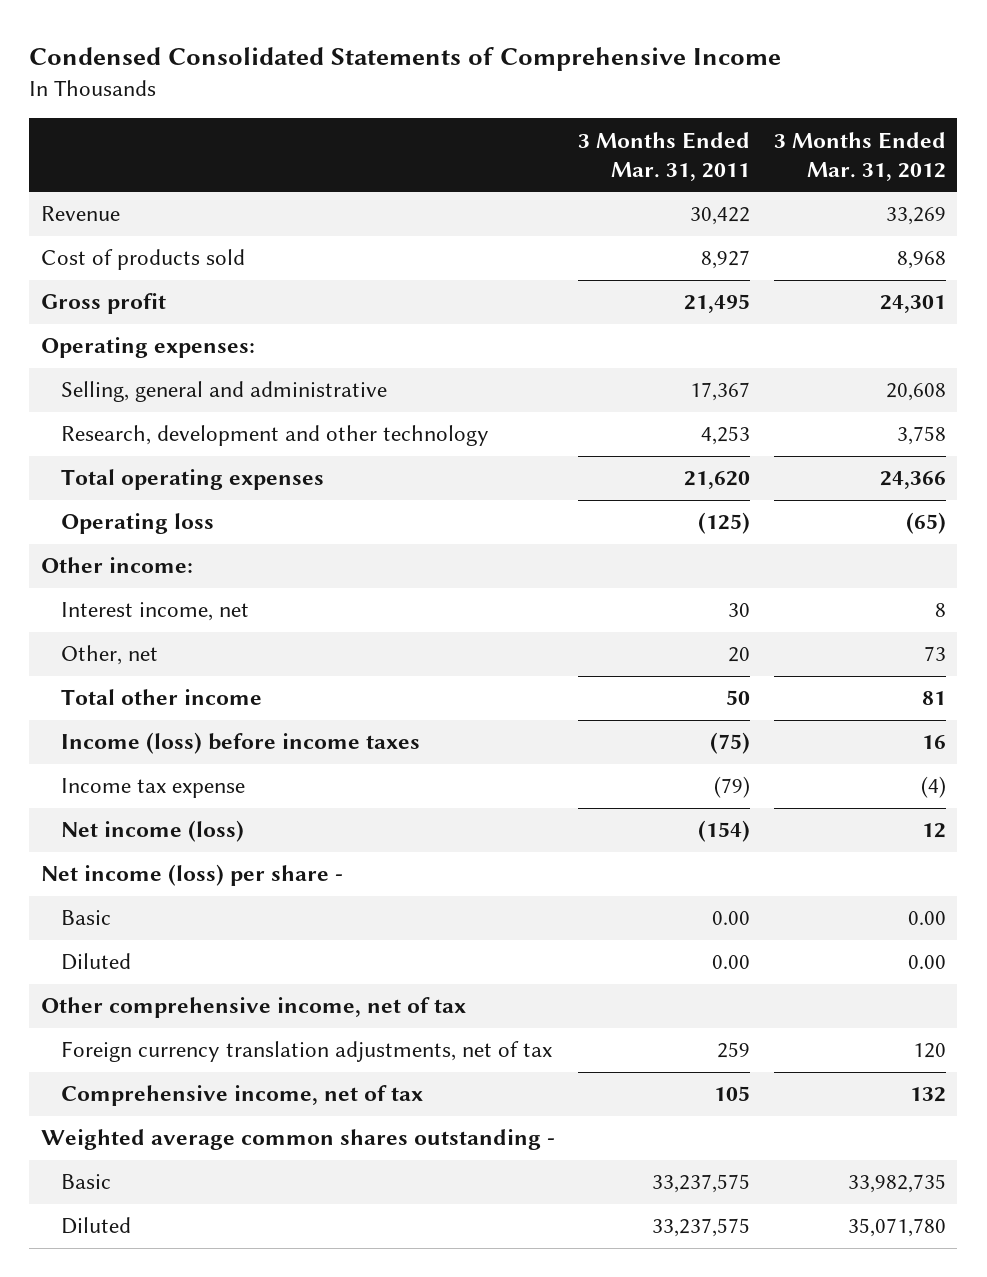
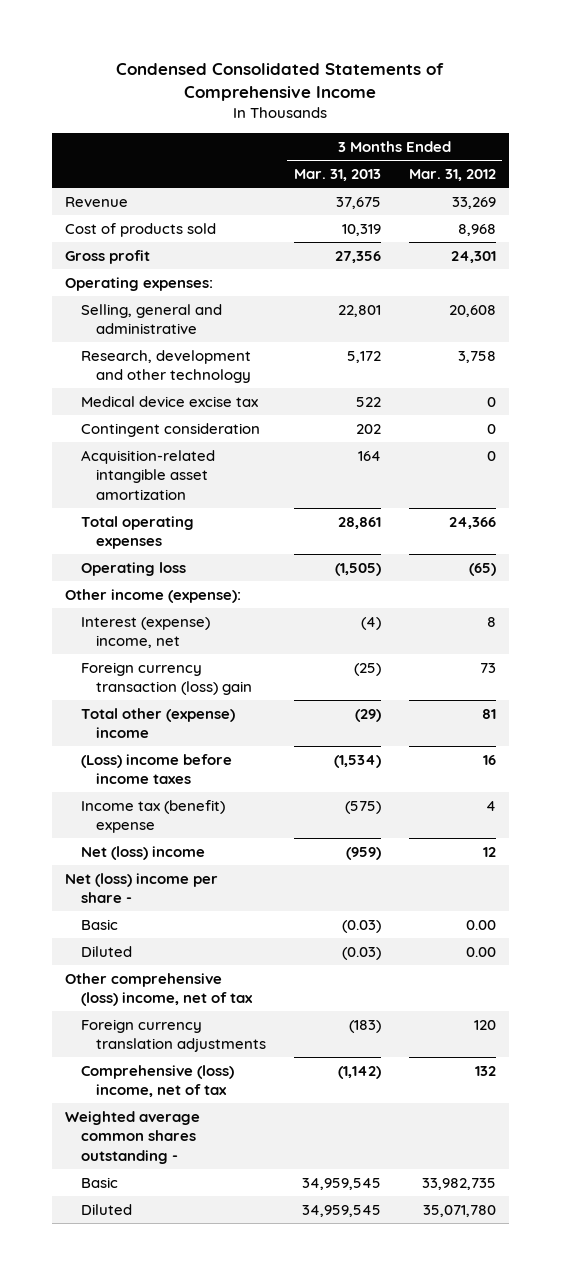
- | 3 Months Ended Mar. 31, 2011 | 3 Months Ended Mar. 31, 2012
+ | 3 Months Ended Mar. 31, 2013 | 3 Months Ended Mar. 31, 2012
+ Medical device excise tax | 522 | 0
+ Contingent consideration | 202 | 0
+ Acquisition-related intangible asset amortization | 164 | 0
- Other income:
- Interest income, net | 30 | 8
- Other, net | 20 | 73
- Total other income | 50 | 81
- Income (loss) before income taxes | (75) | 16
- Income tax expense | (79) | (4)
- Net income (loss) | (154) | 12
- Net income (loss) per share -
+ Other income (expense):
+ Interest (expense) income, net | (4) | 8
+ Foreign currency transaction (loss) gain | (25) | 73
+ Total other (expense) income | (29) | 81
+ (Loss) income before income taxes | (1,534) | 16
+ Income tax (benefit) expense | (575) | 4
+ Net (loss) income | (959) | 12
+ Net (loss) income per share -
- Other comprehensive income, net of tax
- Foreign currency translation adjustments, net of tax | 259 | 120
- Comprehensive income, net of tax | 105 | 132
+ Other comprehensive (loss) income, net of tax
+ Foreign currency translation adjustments | (183) | 120
+ Comprehensive (loss) income, net of tax | (1,142) | 132

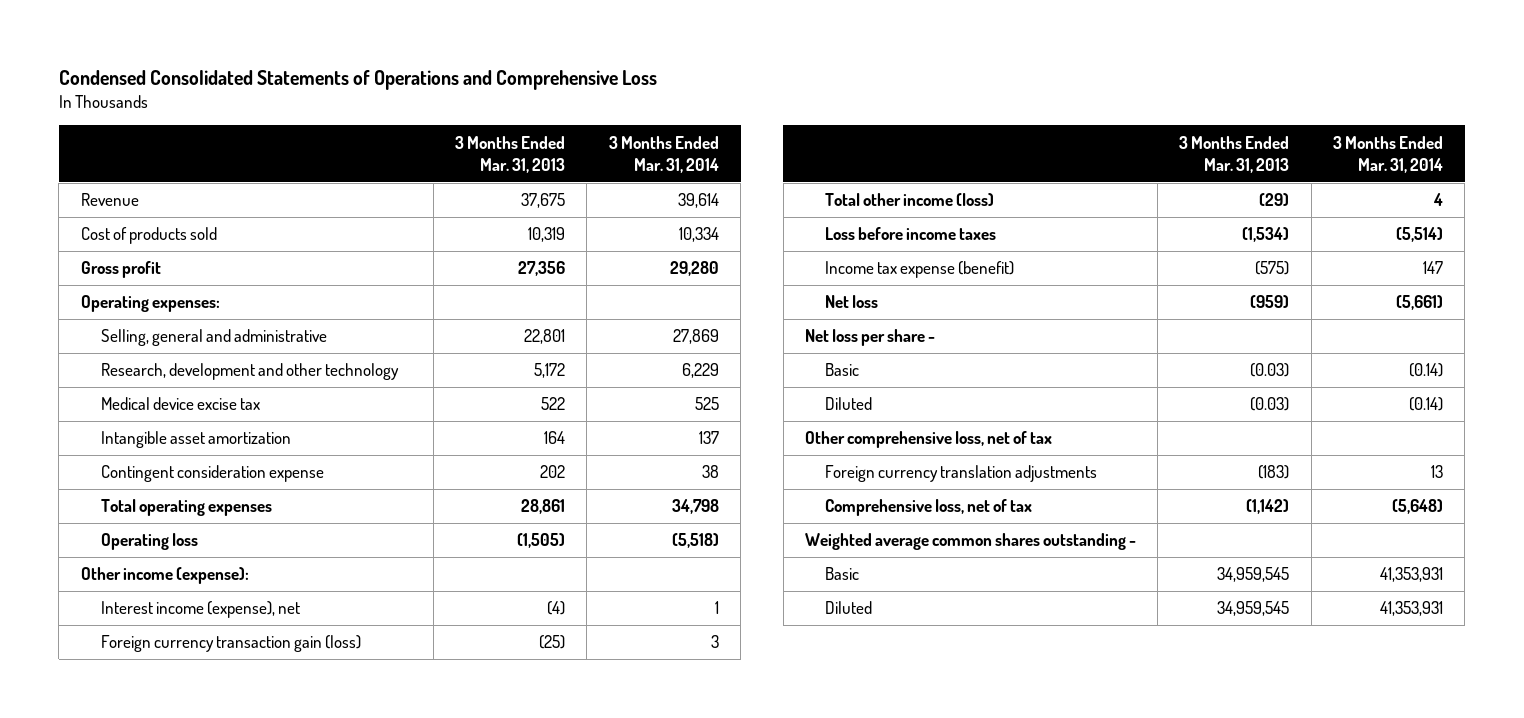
- Condensed Consolidated Statements of Comprehensive Income
+ Condensed Consolidated Statements of Operations and Comprehensive Loss
- | 3 Months Ended Mar. 31, 2013 | 3 Months Ended Mar. 31, 2012
+ | 3 Months Ended Mar. 31, 2013 | 3 Months Ended Mar. 31, 2014
- Contingent consideration | 202 | 0
- Acquisition-related intangible asset amortization | 164 | 0
+ Intangible asset amortization | 164 | 137
+ Contingent consideration expense | 202 | 38
- Interest (expense) income, net | (4) | 8
- Foreign currency transaction (loss) gain | (25) | 73
- Total other (expense) income | (29) | 81
- (Loss) income before income taxes | (1,534) | 16
- Income tax (benefit) expense | (575) | 4
- Net (loss) income | (959) | 12
- Net (loss) income per share -
+ Interest income (expense), net | (4) | 1
+ Foreign currency transaction gain (loss) | (25) | 3
+ Total other income (loss) | (29) | 4
+ Loss before income taxes | (1,534) | (5,514)
+ Income tax expense (benefit) | (575) | 147
+ Net loss | (959) | (5,661)
+ Net loss per share -
- Other comprehensive (loss) income, net of tax
+ Other comprehensive loss, net of tax
- Comprehensive (loss) income, net of tax | (1,142) | 132
+ Comprehensive loss, net of tax | (1,142) | (5,648)

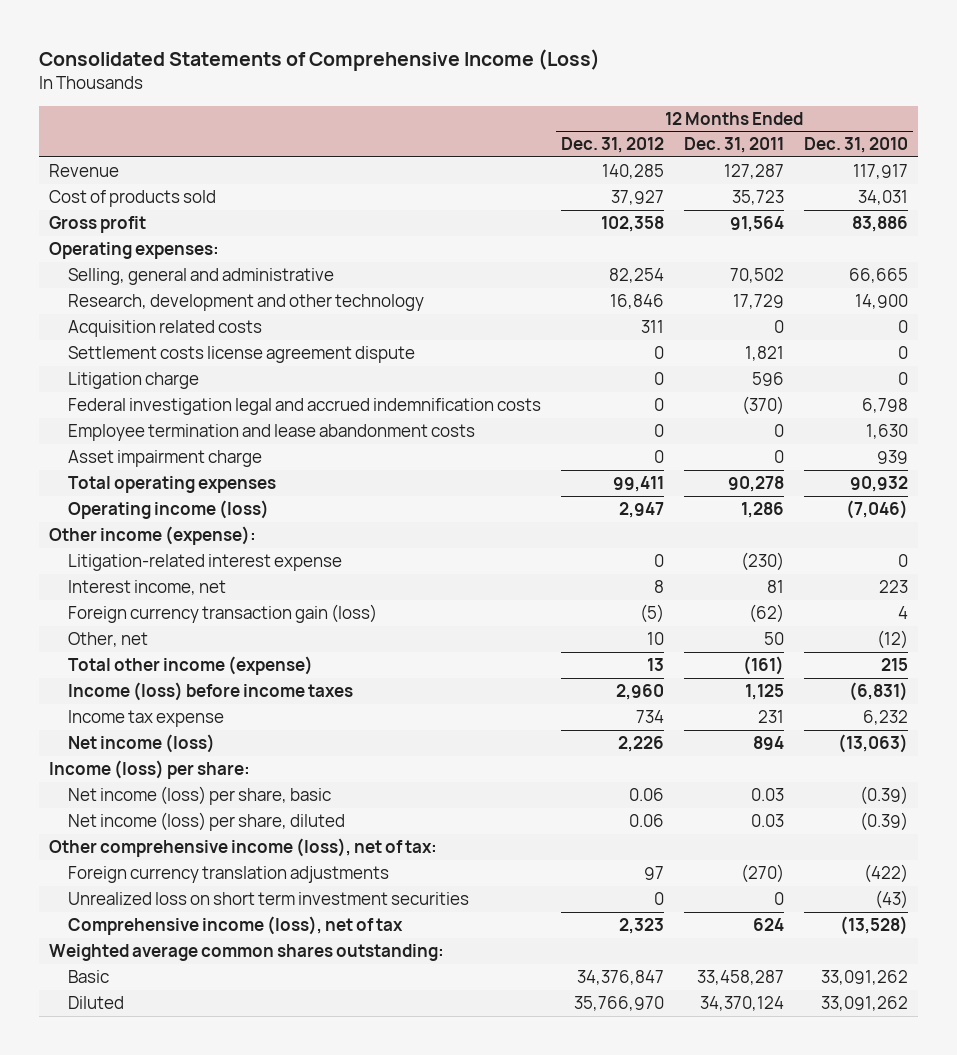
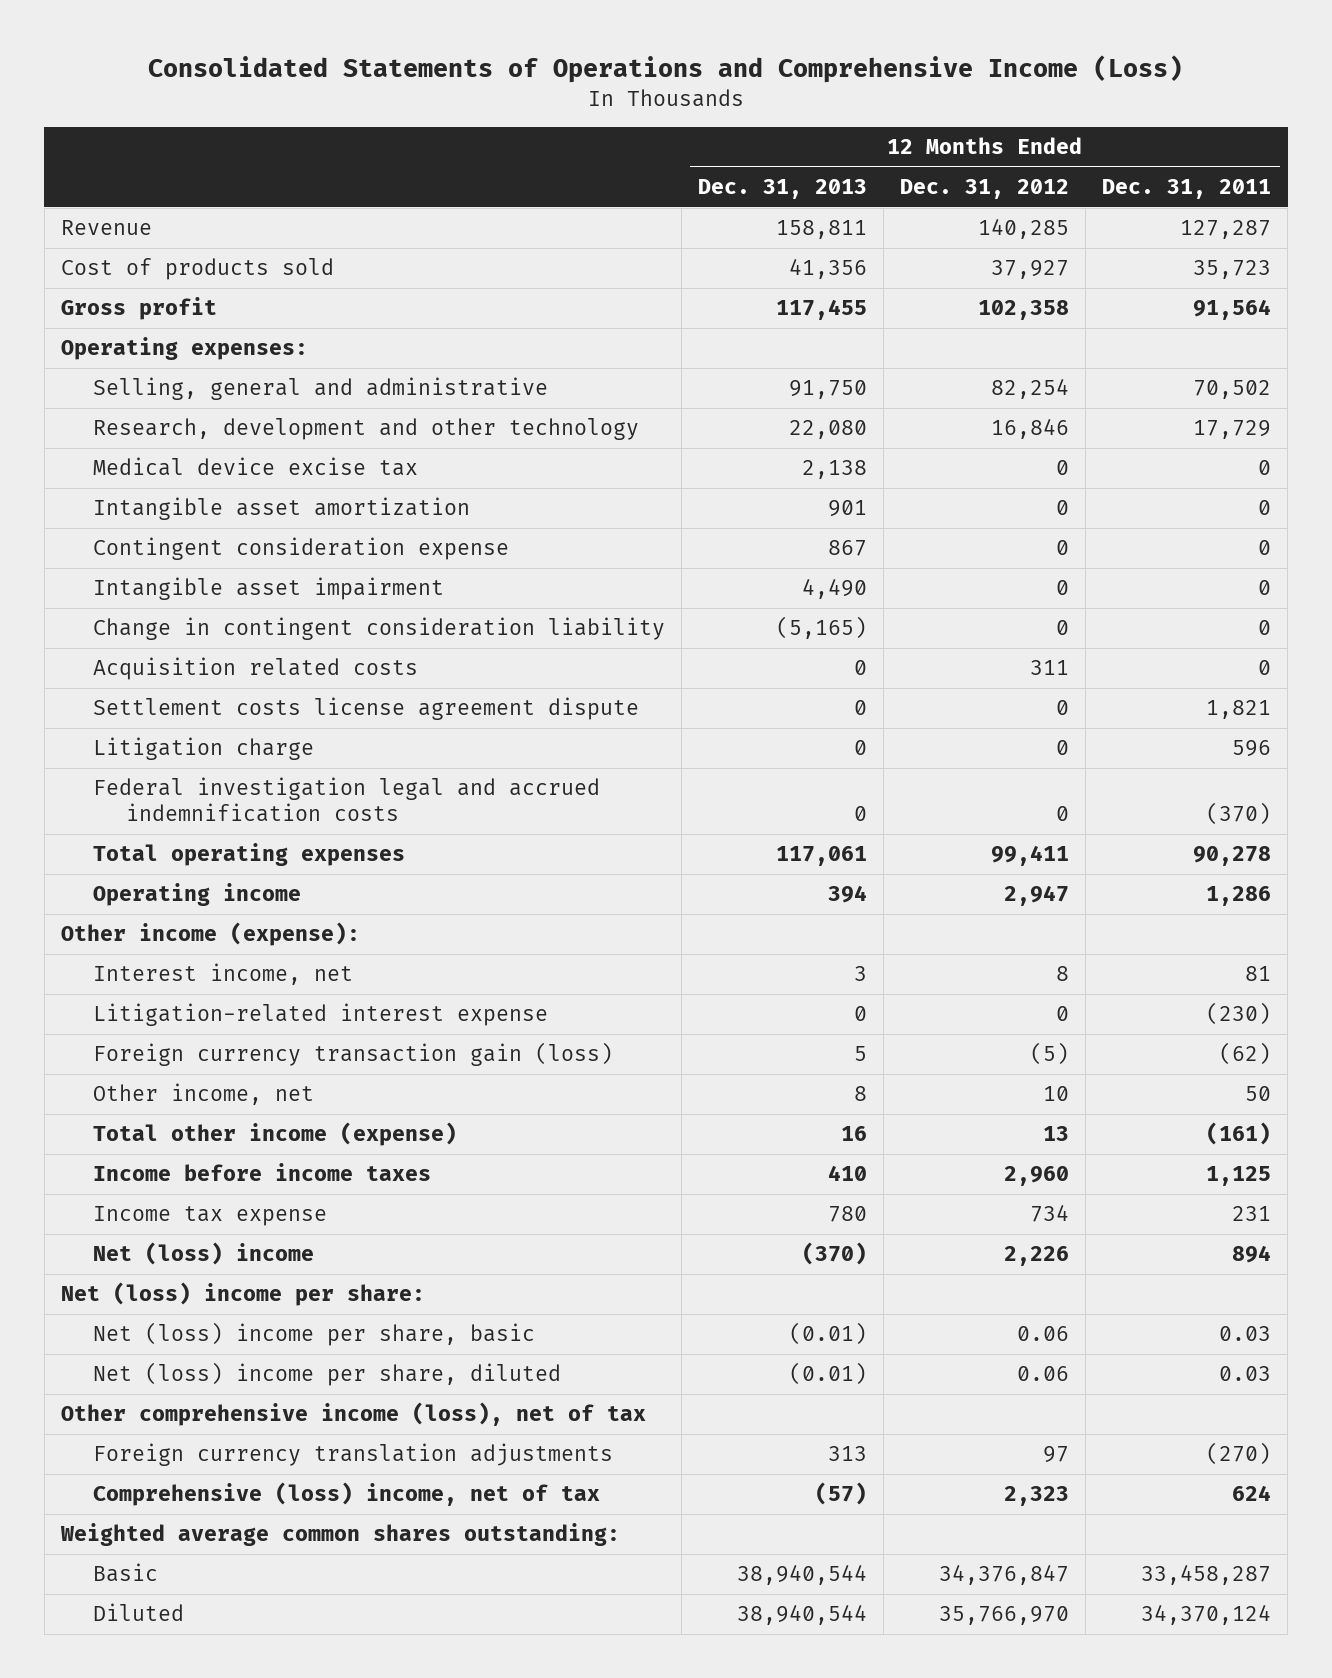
- Consolidated Statements of Comprehensive Income (Loss)
+ Consolidated Statements of Operations and Comprehensive Income (Loss)
- | 12 Months Ended Dec. 31, 2012 | 12 Months Ended Dec. 31, 2011 | 12 Months Ended Dec. 31, 2010
+ | 12 Months Ended Dec. 31, 2013 | 12 Months Ended Dec. 31, 2012 | 12 Months Ended Dec. 31, 2011
+ Medical device excise tax | 2,138 | 0 | 0
+ Intangible asset amortization | 901 | 0 | 0
+ Contingent consideration expense | 867 | 0 | 0
+ Intangible asset impairment | 4,490 | 0 | 0
+ Change in contingent consideration liability | (5,165) | 0 | 0
- Employee termination and lease abandonment costs | 0 | 0 | 1,630
- Asset impairment charge | 0 | 0 | 939
- Operating income (loss) | 2,947 | 1,286 | (7,046)
+ Operating income | 394 | 2,947 | 1,286
moved down: Litigation-related interest expense | 0 | 0 | (230)
- Other, net | 10 | 50 | (12)
+ Other income, net | 8 | 10 | 50
- Income (loss) before income taxes | 2,960 | 1,125 | (6,831)
+ Income before income taxes | 410 | 2,960 | 1,125
- Net income (loss) | 2,226 | 894 | (13,063)
- Income (loss) per share:
- Net income (loss) per share, basic | 0.06 | 0.03 | (0.39)
- Net income (loss) per share, diluted | 0.06 | 0.03 | (0.39)
- Other comprehensive income (loss), net of tax:
+ Net (loss) income | (370) | 2,226 | 894
+ Net (loss) income per share:
+ Net (loss) income per share, basic | (0.01) | 0.06 | 0.03
+ Net (loss) income per share, diluted | (0.01) | 0.06 | 0.03
+ Other comprehensive income (loss), net of tax
- Unrealized loss on short term investment securities | 0 | 0 | (43)
- Comprehensive income (loss), net of tax | 2,323 | 624 | (13,528)
+ Comprehensive (loss) income, net of tax | (57) | 2,323 | 624

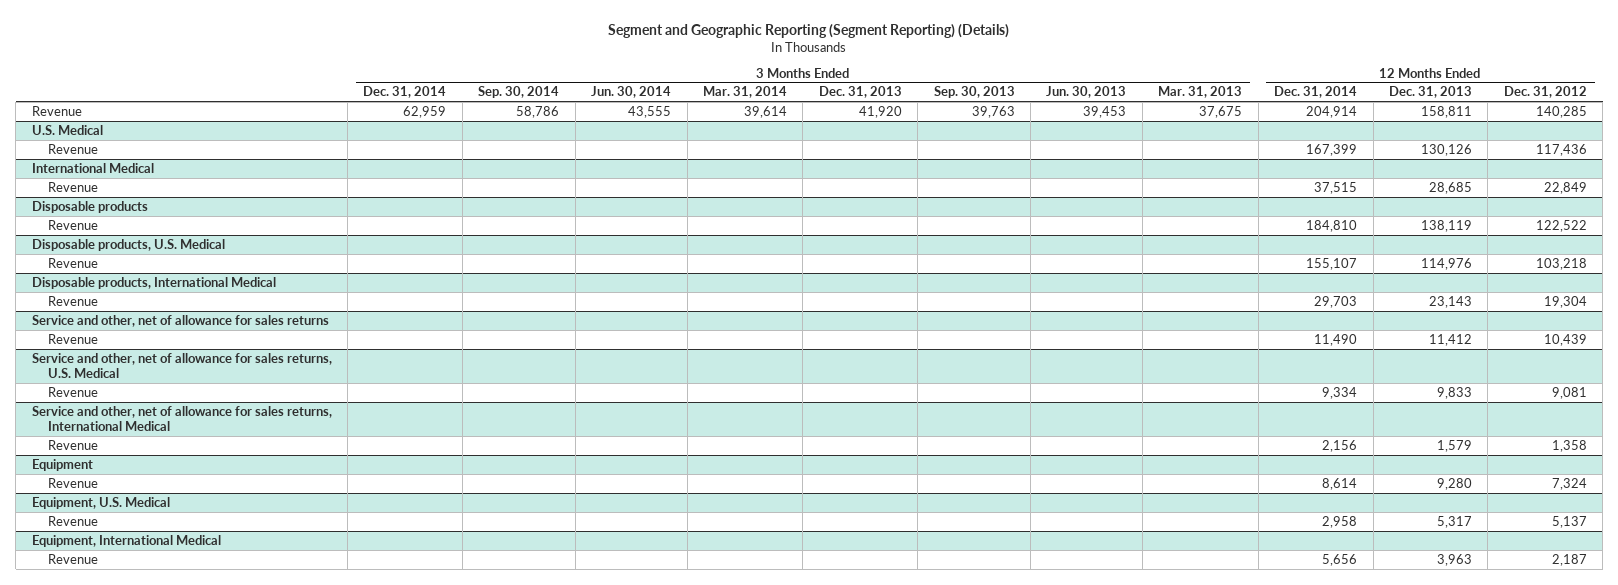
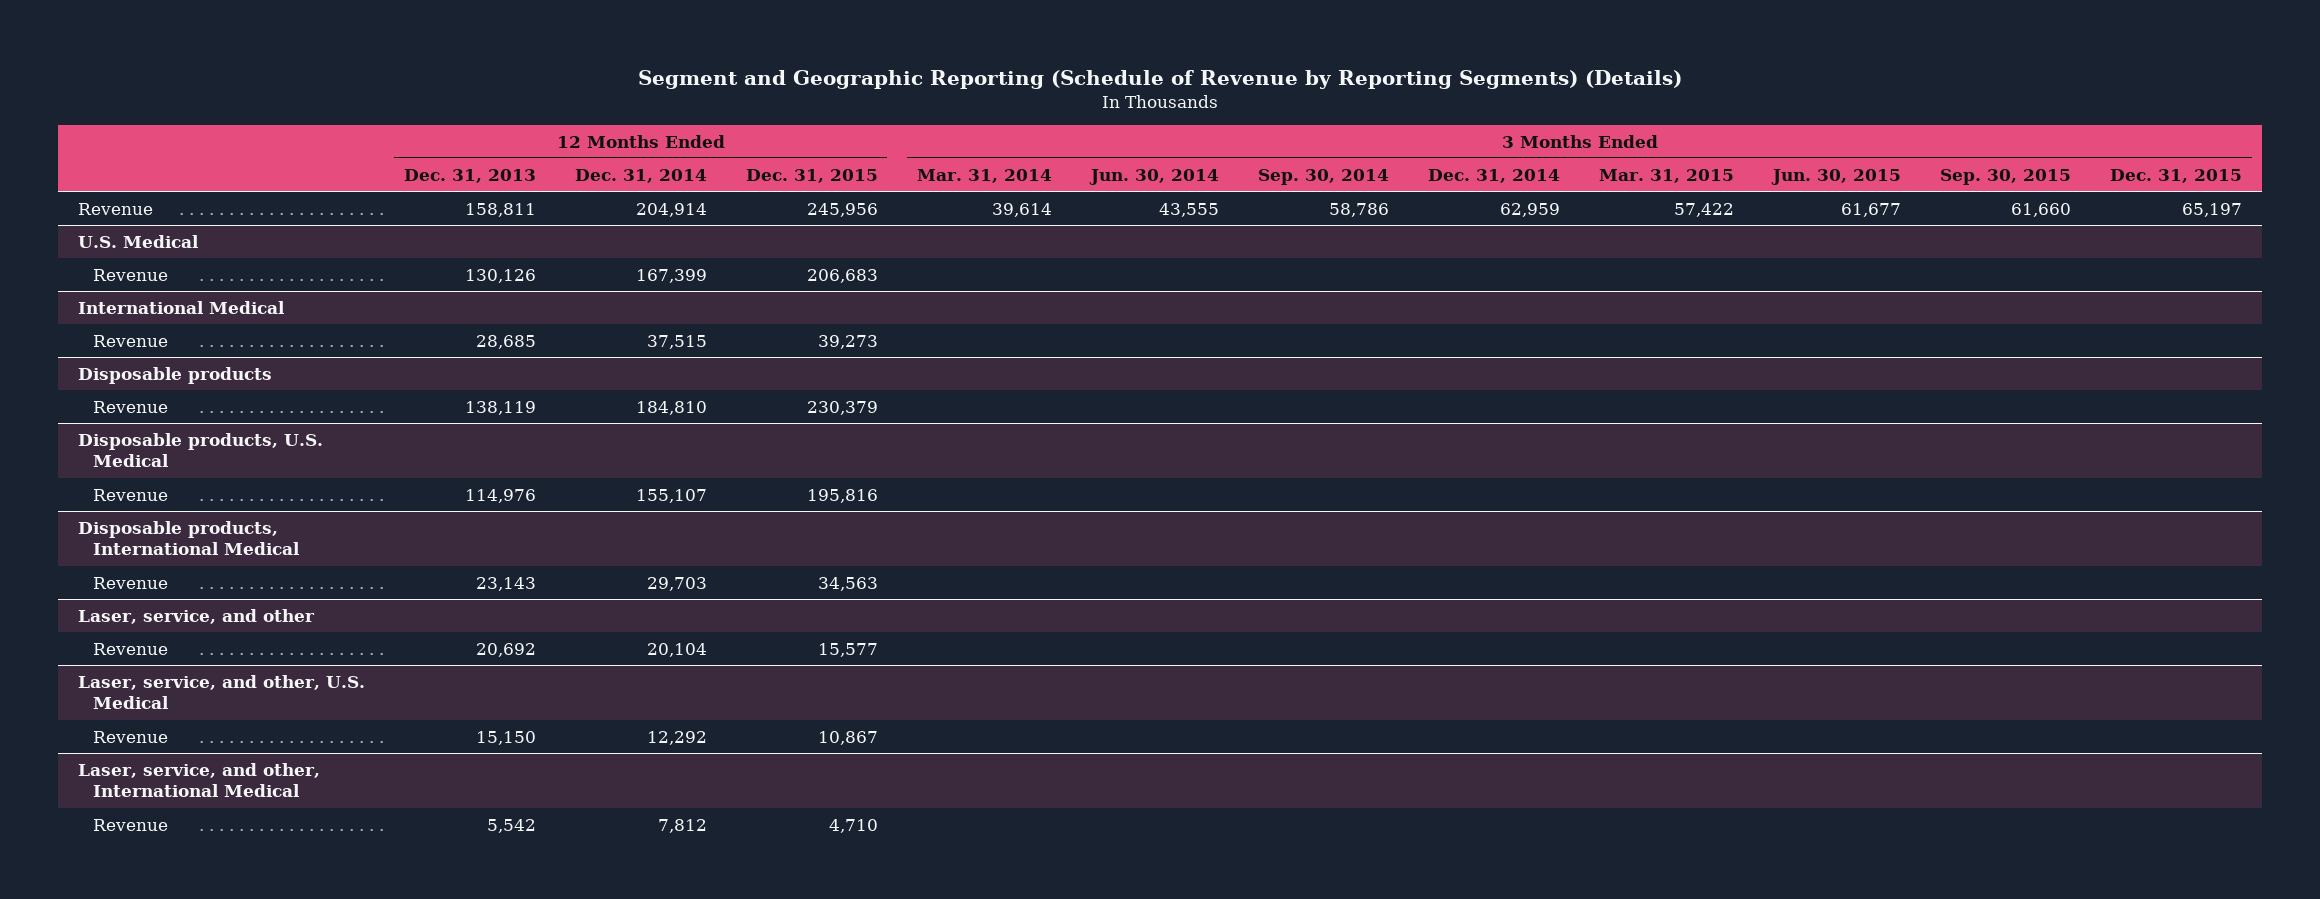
- Segment and Geographic Reporting (Segment Reporting) (Details)
+ Segment and Geographic Reporting (Schedule of Revenue by Reporting Segments) (Details)
- | 3 Months Ended Dec. 31, 2014 | 3 Months Ended Sep. 30, 2014 | 3 Months Ended Jun. 30, 2014 | 3 Months Ended Mar. 31, 2014 | 3 Months Ended Dec. 31, 2013 | 3 Months Ended Sep. 30, 2013 | 3 Months Ended Jun. 30, 2013 | 3 Months Ended Mar. 31, 2013 | 12 Months Ended Dec. 31, 2014 | 12 Months Ended Dec. 31, 2013 | 12 Months Ended Dec. 31, 2012
+ | 12 Months Ended Dec. 31, 2013 | 12 Months Ended Dec. 31, 2014 | 12 Months Ended Dec. 31, 2015 | 3 Months Ended Mar. 31, 2014 | 3 Months Ended Jun. 30, 2014 | 3 Months Ended Sep. 30, 2014 | 3 Months Ended Dec. 31, 2014 | 3 Months Ended Mar. 31, 2015 | 3 Months Ended Jun. 30, 2015 | 3 Months Ended Sep. 30, 2015 | 3 Months Ended Dec. 31, 2015
- Service and other, net of allowance for sales returns
- Revenue | | | | | | | | | 11,490 | 11,412 | 10,439
- Service and other, net of allowance for sales returns, U.S. Medical
- Revenue | | | | | | | | | 9,334 | 9,833 | 9,081
- Service and other, net of allowance for sales returns, International Medical
- Revenue | | | | | | | | | 2,156 | 1,579 | 1,358
- Equipment
- Revenue | | | | | | | | | 8,614 | 9,280 | 7,324
- Equipment, U.S. Medical
- Revenue | | | | | | | | | 2,958 | 5,317 | 5,137
- Equipment, International Medical
- Revenue | | | | | | | | | 5,656 | 3,963 | 2,187
+ Laser, service, and other
+ Revenue | 20,692 | 20,104 | 15,577 | | | | | | | |
+ Laser, service, and other, U.S. Medical
+ Revenue | 15,150 | 12,292 | 10,867 | | | | | | | |
+ Laser, service, and other, International Medical
+ Revenue | 5,542 | 7,812 | 4,710 | | | | | | | |

